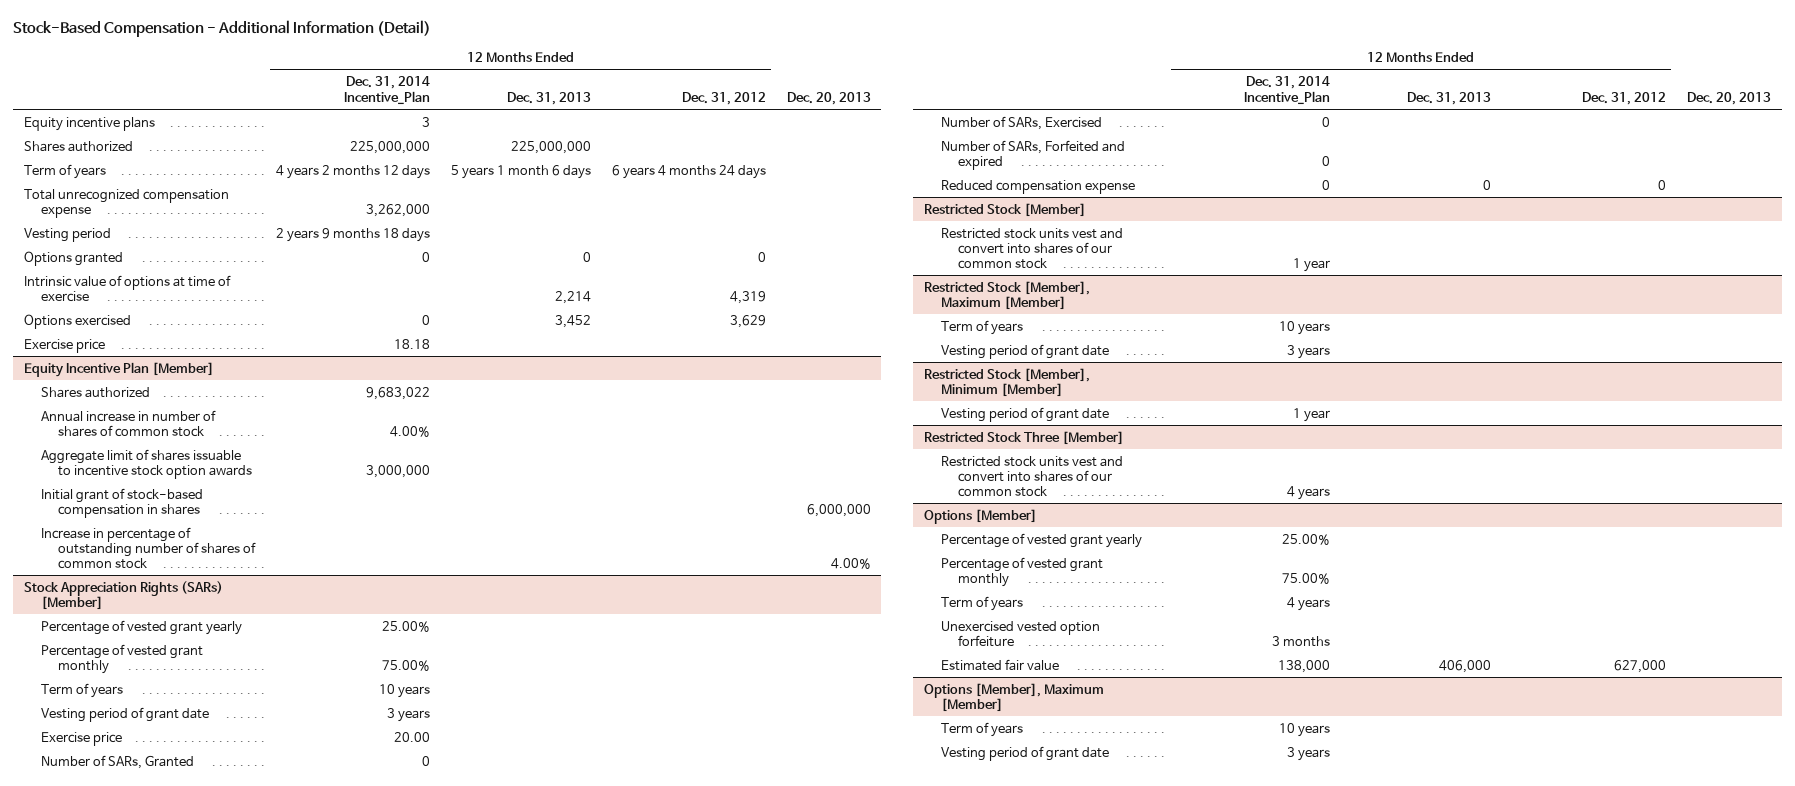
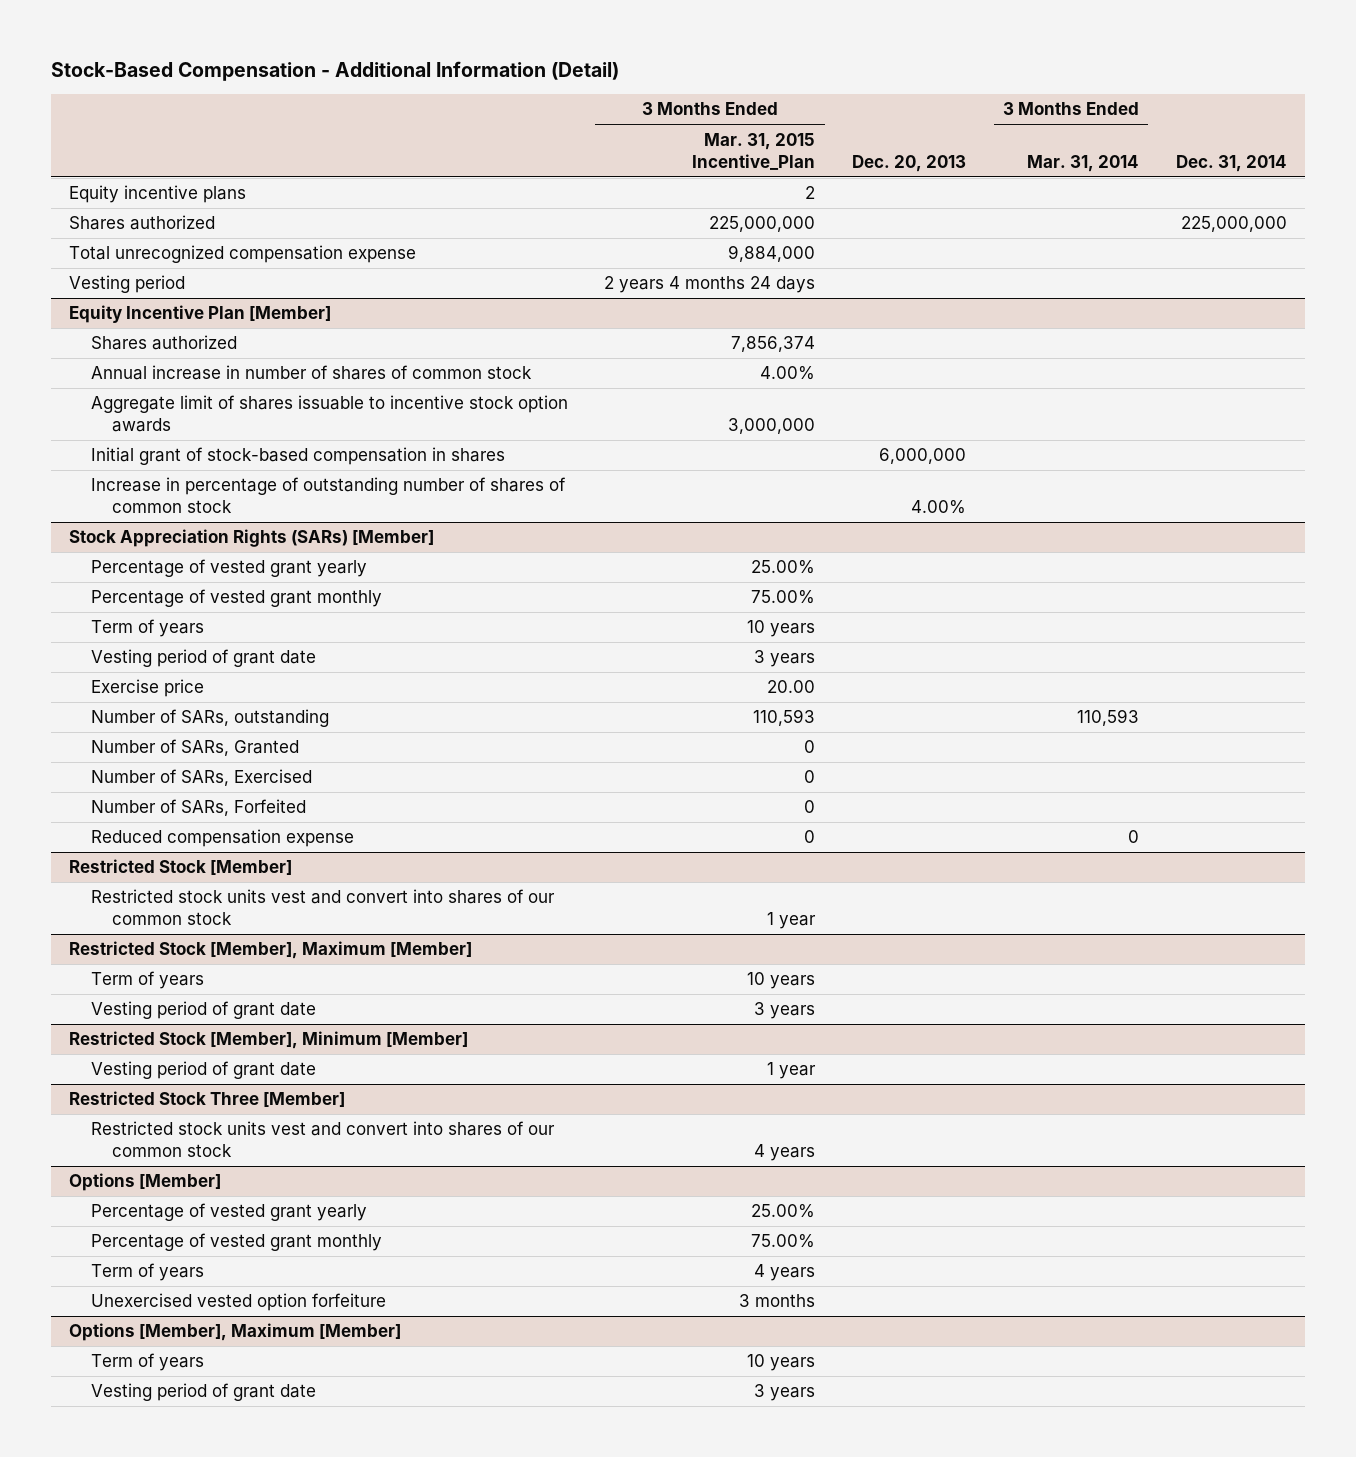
- | 12 Months Ended Dec. 31, 2014 Incentive_Plan | 12 Months Ended Dec. 31, 2013 | 12 Months Ended Dec. 31, 2012 | Dec. 20, 2013
+ | 3 Months Ended Mar. 31, 2015 Incentive_Plan | Dec. 20, 2013 | 3 Months Ended Mar. 31, 2014 | Dec. 31, 2014
- Term of years | 4 years 2 months 12 days | 5 years 1 month 6 days | 6 years 4 months 24 days |
- Options granted | 0 | 0 | 0 |
- Intrinsic value of options at time of exercise | | 2,214 | 4,319 |
- Options exercised | 0 | 3,452 | 3,629 |
- Exercise price | 18.18 | | |
@ Stock Appreciation Rights (SARs) [Member]
+ Number of SARs, outstanding | 110,593 | | 110,593 |
- Number of SARs, Forfeited and expired | 0 | | |
+ Number of SARs, Forfeited | 0 | | |
@ Options [Member]
- Estimated fair value | 138,000 | 406,000 | 627,000 |

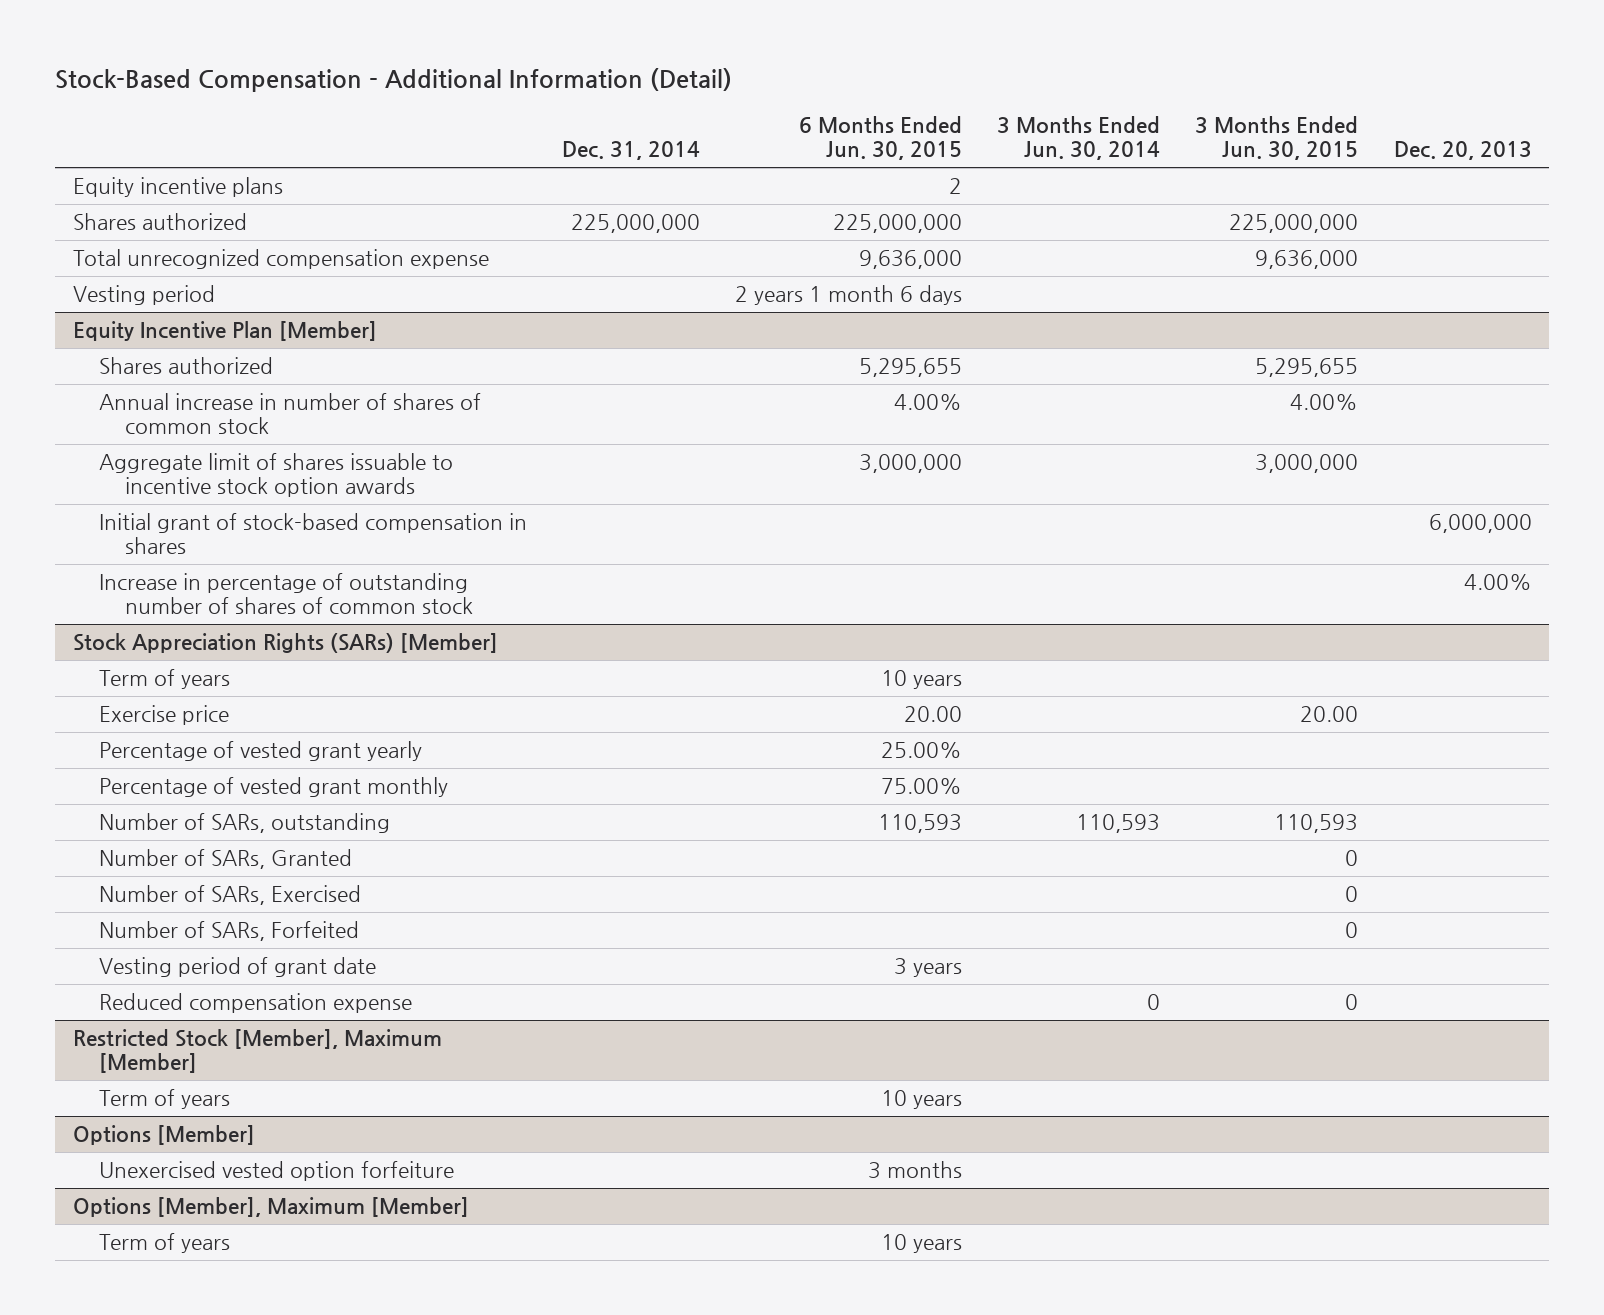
- | 3 Months Ended Mar. 31, 2015 Incentive_Plan | Dec. 20, 2013 | 3 Months Ended Mar. 31, 2014 | Dec. 31, 2014
+ | Dec. 31, 2014 | 6 Months Ended Jun. 30, 2015 | 3 Months Ended Jun. 30, 2014 | 3 Months Ended Jun. 30, 2015 | Dec. 20, 2013
@ Stock Appreciation Rights (SARs) [Member]
moved down: Percentage of vested grant yearly | | 25.00% | | |
moved down: Percentage of vested grant monthly | | 75.00% | | |
moved down: Vesting period of grant date | | 3 years | | |
- Restricted Stock [Member]
- Restricted stock units vest and convert into shares of our common stock | 1 year | | |
@ Restricted Stock [Member], Maximum [Member]
- Vesting period of grant date | 3 years | | |
- Restricted Stock [Member], Minimum [Member]
- Vesting period of grant date | 1 year | | |
- Restricted Stock Three [Member]
- Restricted stock units vest and convert into shares of our common stock | 4 years | | |
@ Options [Member]
- Percentage of vested grant yearly | 25.00% | | |
- Percentage of vested grant monthly | 75.00% | | |
- Term of years | 4 years | | |
@ Options [Member], Maximum [Member]
- Vesting period of grant date | 3 years | | |

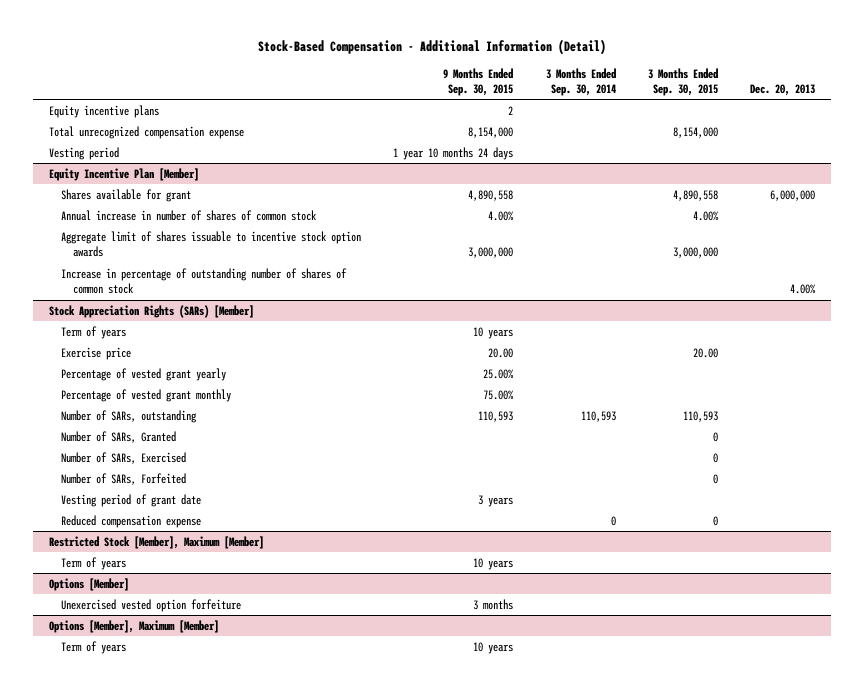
- | Dec. 31, 2014 | 6 Months Ended Jun. 30, 2015 | 3 Months Ended Jun. 30, 2014 | 3 Months Ended Jun. 30, 2015 | Dec. 20, 2013
+ | 9 Months Ended Sep. 30, 2015 | 3 Months Ended Sep. 30, 2014 | 3 Months Ended Sep. 30, 2015 | Dec. 20, 2013
- Shares authorized | 225,000,000 | 225,000,000 | | 225,000,000 |
@ Equity Incentive Plan [Member]
- Shares authorized | | 5,295,655 | | 5,295,655 |
+ Shares available for grant | 4,890,558 | | 4,890,558 | 6,000,000
- Initial grant of stock-based compensation in shares | | | | | 6,000,000

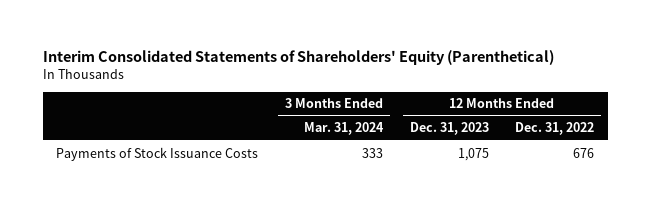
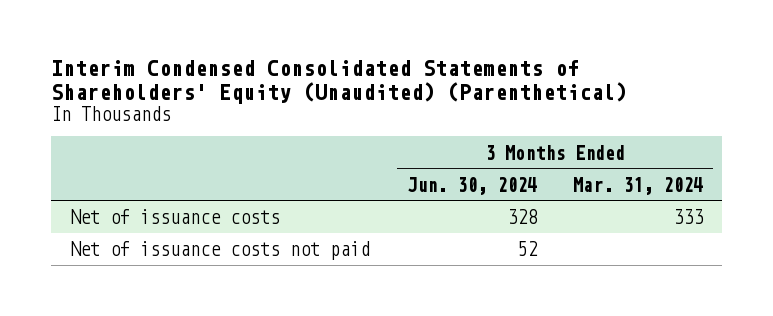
- Interim Consolidated Statements of Shareholders' Equity (Parenthetical)
+ Interim Condensed Consolidated Statements of Shareholders' Equity (Unaudited) (Parenthetical)
- | 3 Months Ended Mar. 31, 2024 | 12 Months Ended Dec. 31, 2023 | 12 Months Ended Dec. 31, 2022
+ | 3 Months Ended Jun. 30, 2024 | 3 Months Ended Mar. 31, 2024
- Payments of Stock Issuance Costs | 333 | 1,075 | 676
+ Net of issuance costs | 328 | 333
+ Net of issuance costs not paid | 52 |

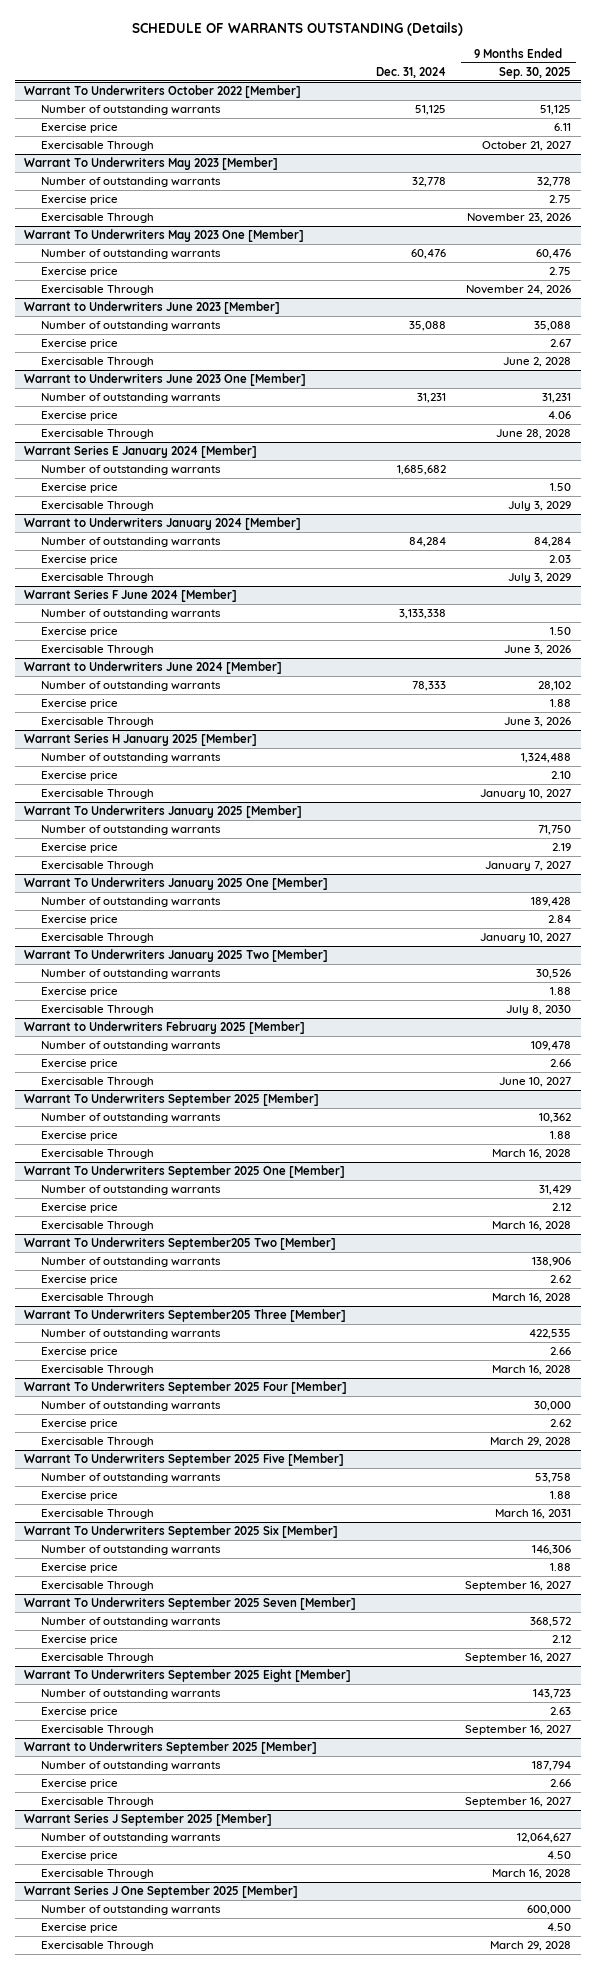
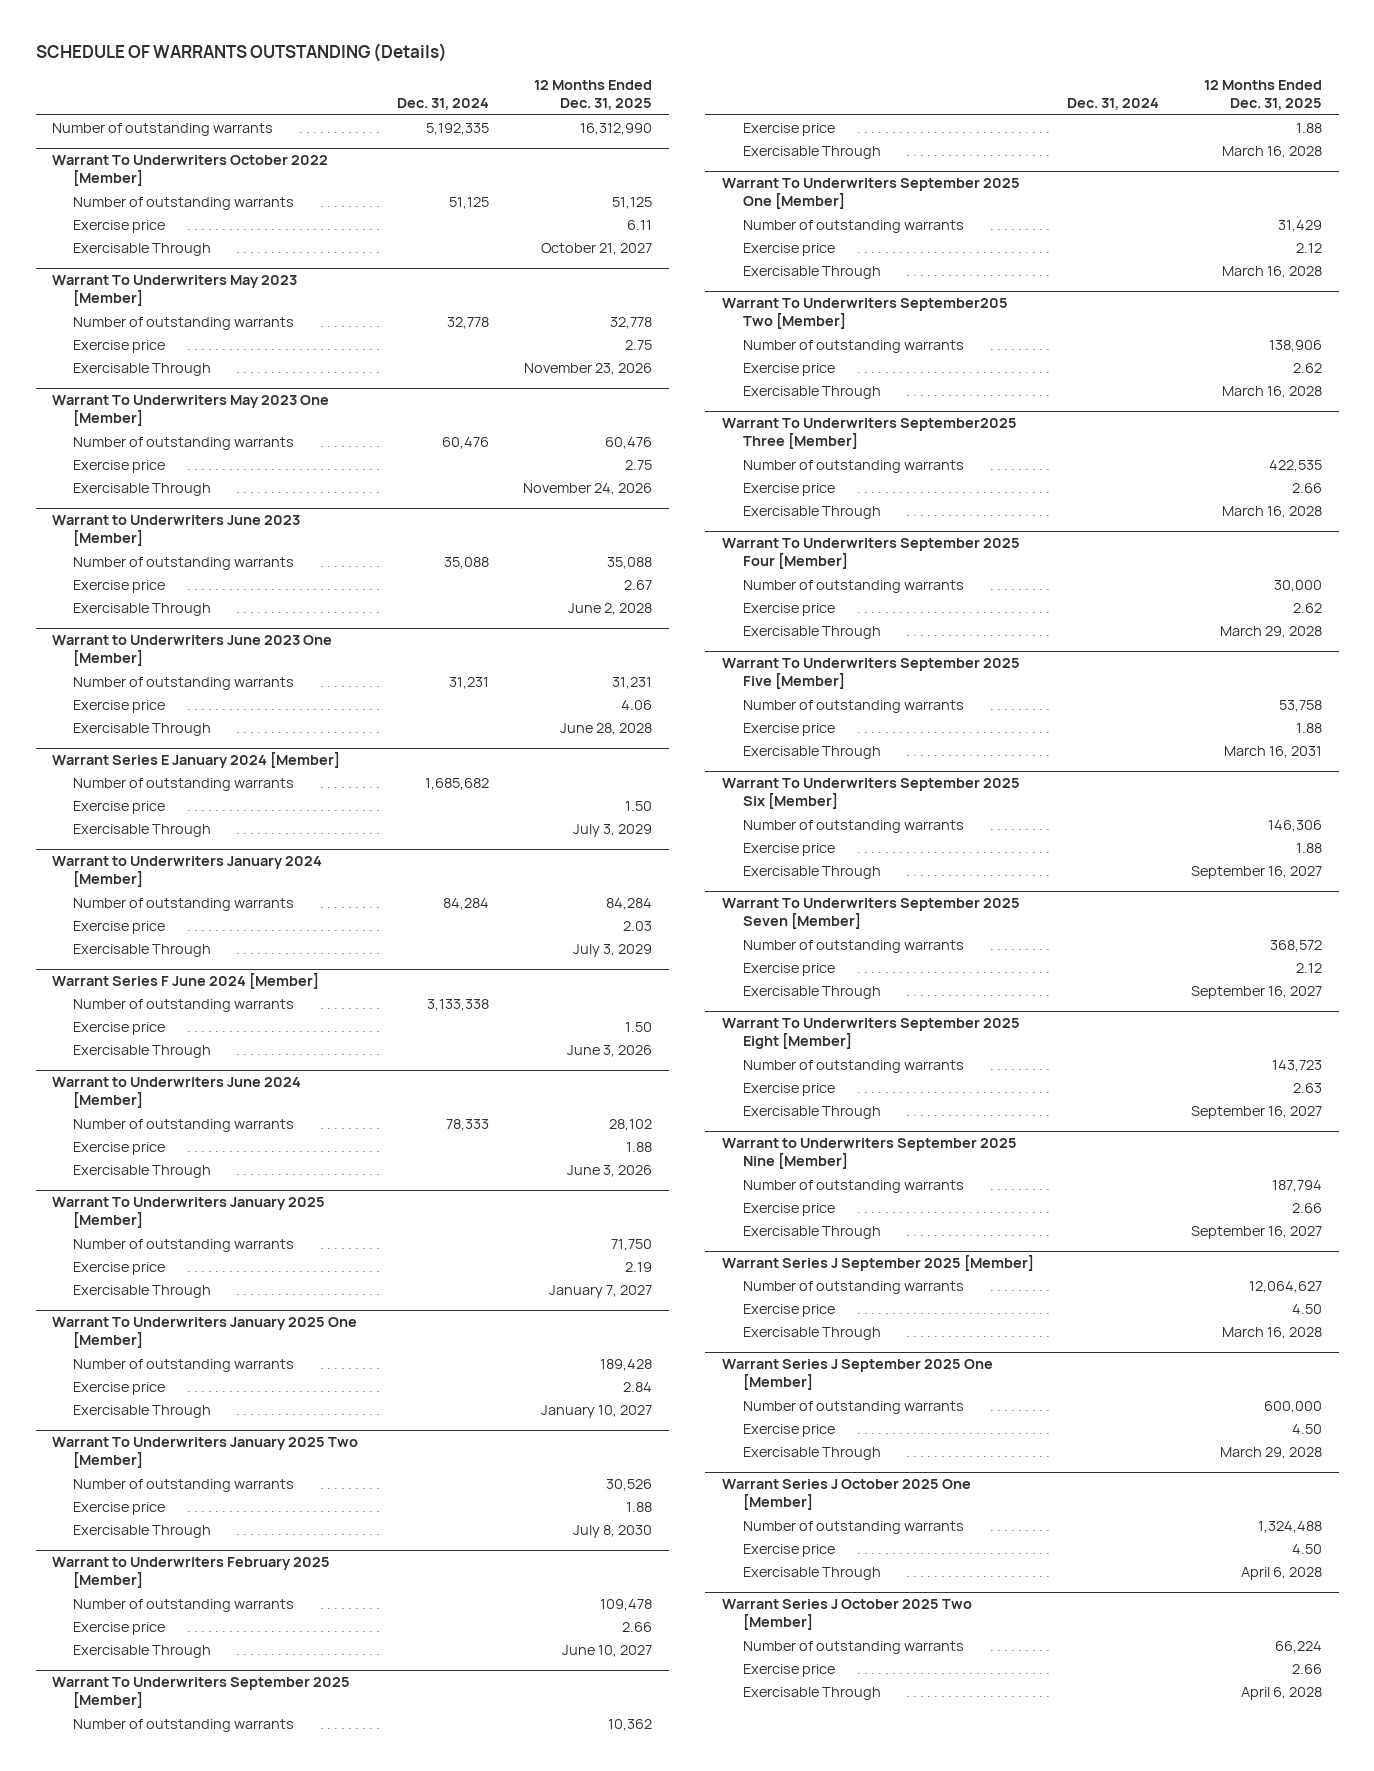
- | Dec. 31, 2024 | 9 Months Ended Sep. 30, 2025
+ | Dec. 31, 2024 | 12 Months Ended Dec. 31, 2025
+ Number of outstanding warrants | 5,192,335 | 16,312,990
- Warrant Series H January 2025 [Member]
- Number of outstanding warrants | | 1,324,488
- Exercise price | | 2.10
- Exercisable Through | | January 10, 2027
- Warrant To Underwriters September205 Three [Member]
+ Warrant To Underwriters September2025 Three [Member]
- Warrant to Underwriters September 2025 [Member]
+ Warrant to Underwriters September 2025 Nine [Member]
- Warrant Series J One September 2025 [Member]
+ Warrant Series J September 2025 One [Member]
+ Warrant Series J October 2025 One [Member]
+ Number of outstanding warrants | | 1,324,488
+ Exercise price | | 4.50
+ Exercisable Through | | April 6, 2028
+ Warrant Series J October 2025 Two [Member]
+ Number of outstanding warrants | | 66,224
+ Exercise price | | 2.66
+ Exercisable Through | | April 6, 2028

